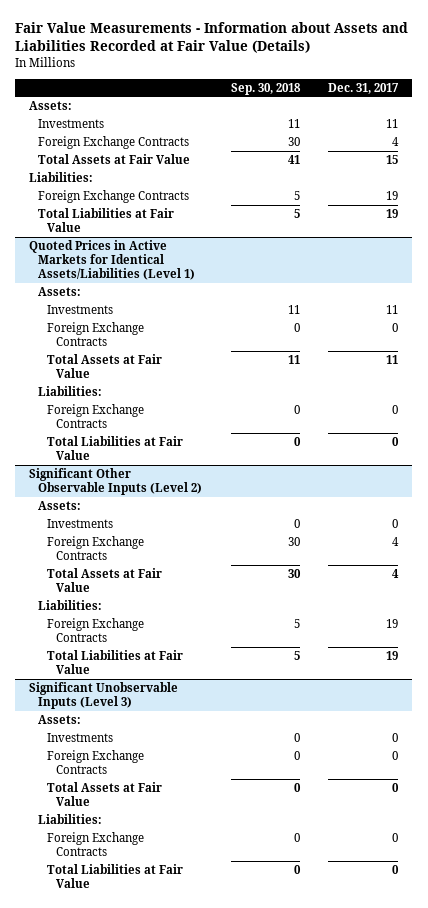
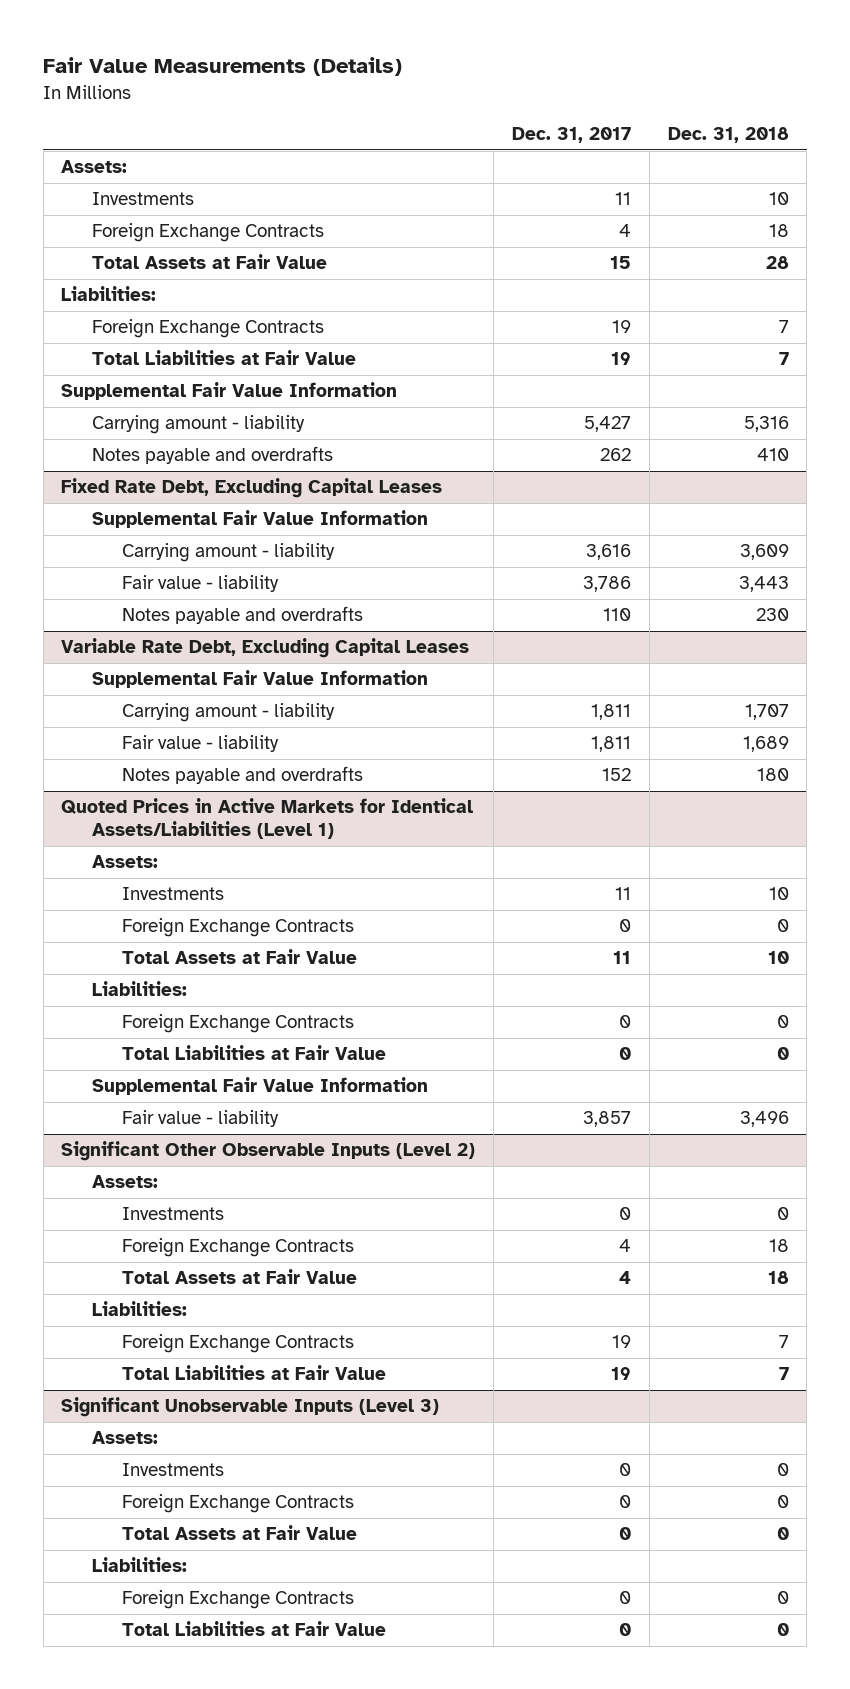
- Fair Value Measurements - Information about Assets and Liabilities Recorded at Fair Value (Details)
+ Fair Value Measurements (Details)
- | Sep. 30, 2018 | Dec. 31, 2017
+ | Dec. 31, 2017 | Dec. 31, 2018
+ Supplemental Fair Value Information
+ Carrying amount - liability | 5,427 | 5,316
+ Notes payable and overdrafts | 262 | 410
+ Fixed Rate Debt, Excluding Capital Leases
+ Supplemental Fair Value Information
+ Carrying amount - liability | 3,616 | 3,609
+ Fair value - liability | 3,786 | 3,443
+ Notes payable and overdrafts | 110 | 230
+ Variable Rate Debt, Excluding Capital Leases
+ Supplemental Fair Value Information
+ Carrying amount - liability | 1,811 | 1,707
+ Fair value - liability | 1,811 | 1,689
+ Notes payable and overdrafts | 152 | 180
@ Quoted Prices in Active Markets for Identical Assets/Liabilities (Level 1)
+ Supplemental Fair Value Information
+ Fair value - liability | 3,857 | 3,496

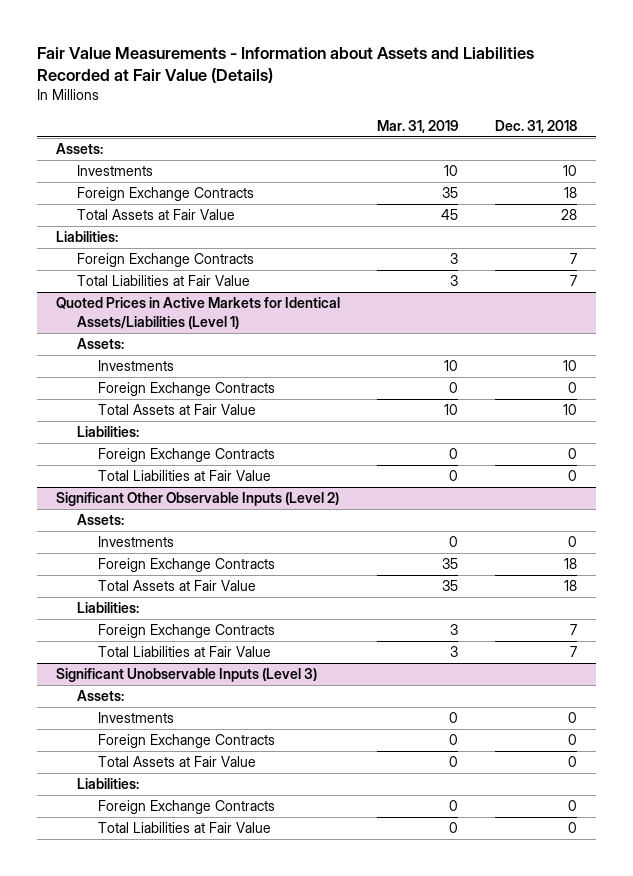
- Fair Value Measurements (Details)
+ Fair Value Measurements - Information about Assets and Liabilities Recorded at Fair Value (Details)
- | Dec. 31, 2017 | Dec. 31, 2018
+ | Mar. 31, 2019 | Dec. 31, 2018
- Supplemental Fair Value Information
- Carrying amount - liability | 5,427 | 5,316
- Notes payable and overdrafts | 262 | 410
- Fixed Rate Debt, Excluding Capital Leases
- Supplemental Fair Value Information
- Carrying amount - liability | 3,616 | 3,609
- Fair value - liability | 3,786 | 3,443
- Notes payable and overdrafts | 110 | 230
- Variable Rate Debt, Excluding Capital Leases
- Supplemental Fair Value Information
- Carrying amount - liability | 1,811 | 1,707
- Fair value - liability | 1,811 | 1,689
- Notes payable and overdrafts | 152 | 180
@ Quoted Prices in Active Markets for Identical Assets/Liabilities (Level 1)
- Supplemental Fair Value Information
- Fair value - liability | 3,857 | 3,496

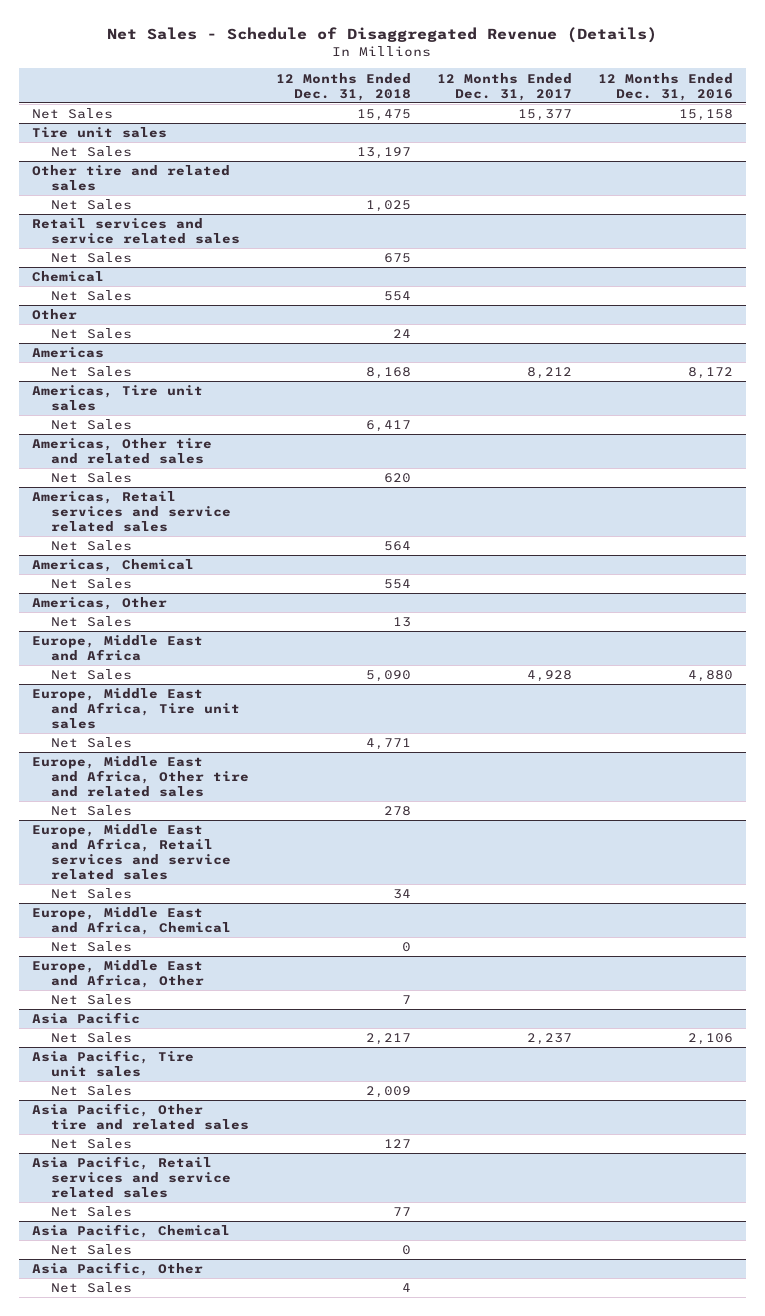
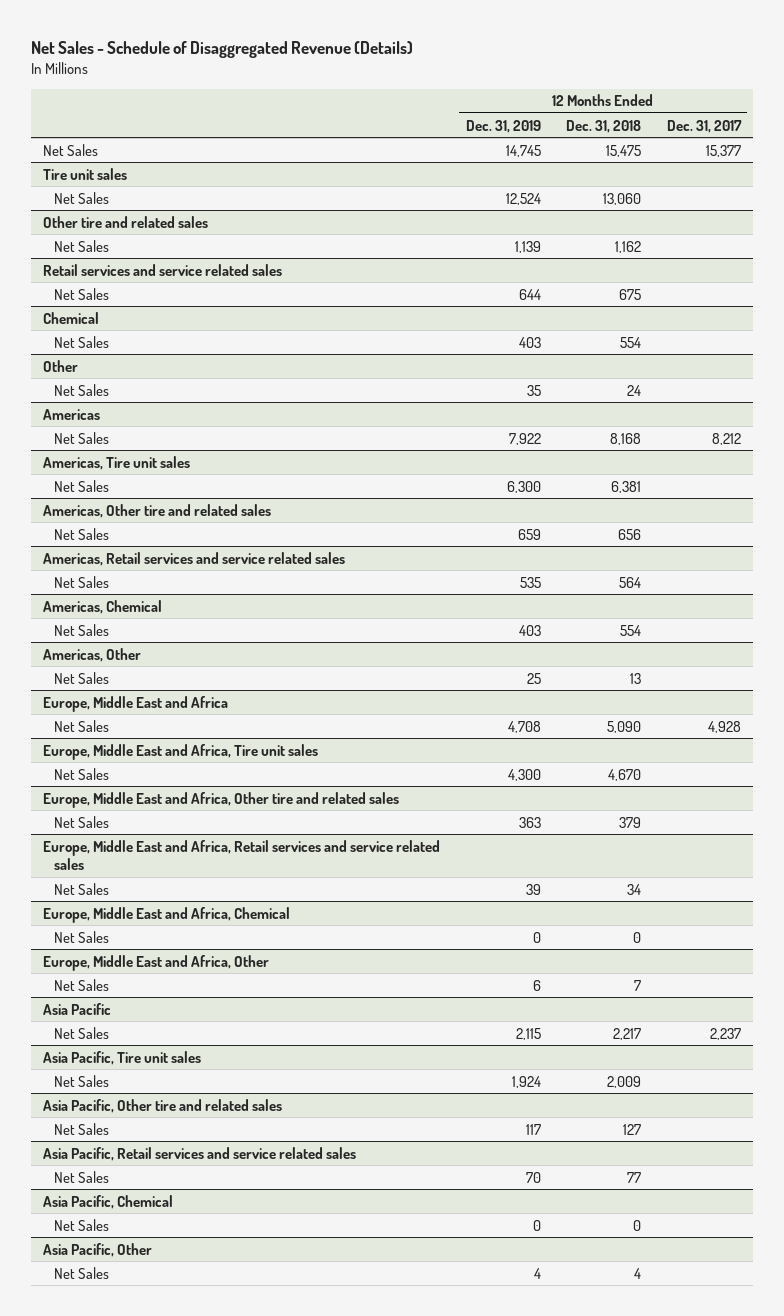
- | 12 Months Ended Dec. 31, 2018 | 12 Months Ended Dec. 31, 2017 | 12 Months Ended Dec. 31, 2016
+ | 12 Months Ended Dec. 31, 2019 | 12 Months Ended Dec. 31, 2018 | 12 Months Ended Dec. 31, 2017
@ Tire unit sales
- Net Sales | 13,197 | |
+ Net Sales | 12,524 | 13,060 |
@ Other tire and related sales
- Net Sales | 1,025 | |
+ Net Sales | 1,139 | 1,162 |
@ Americas, Tire unit sales
- Net Sales | 6,417 | |
+ Net Sales | 6,300 | 6,381 |
@ Americas, Other tire and related sales
- Net Sales | 620 | |
+ Net Sales | 659 | 656 |
@ Europe, Middle East and Africa, Tire unit sales
- Net Sales | 4,771 | |
+ Net Sales | 4,300 | 4,670 |
@ Europe, Middle East and Africa, Other tire and related sales
- Net Sales | 278 | |
+ Net Sales | 363 | 379 |

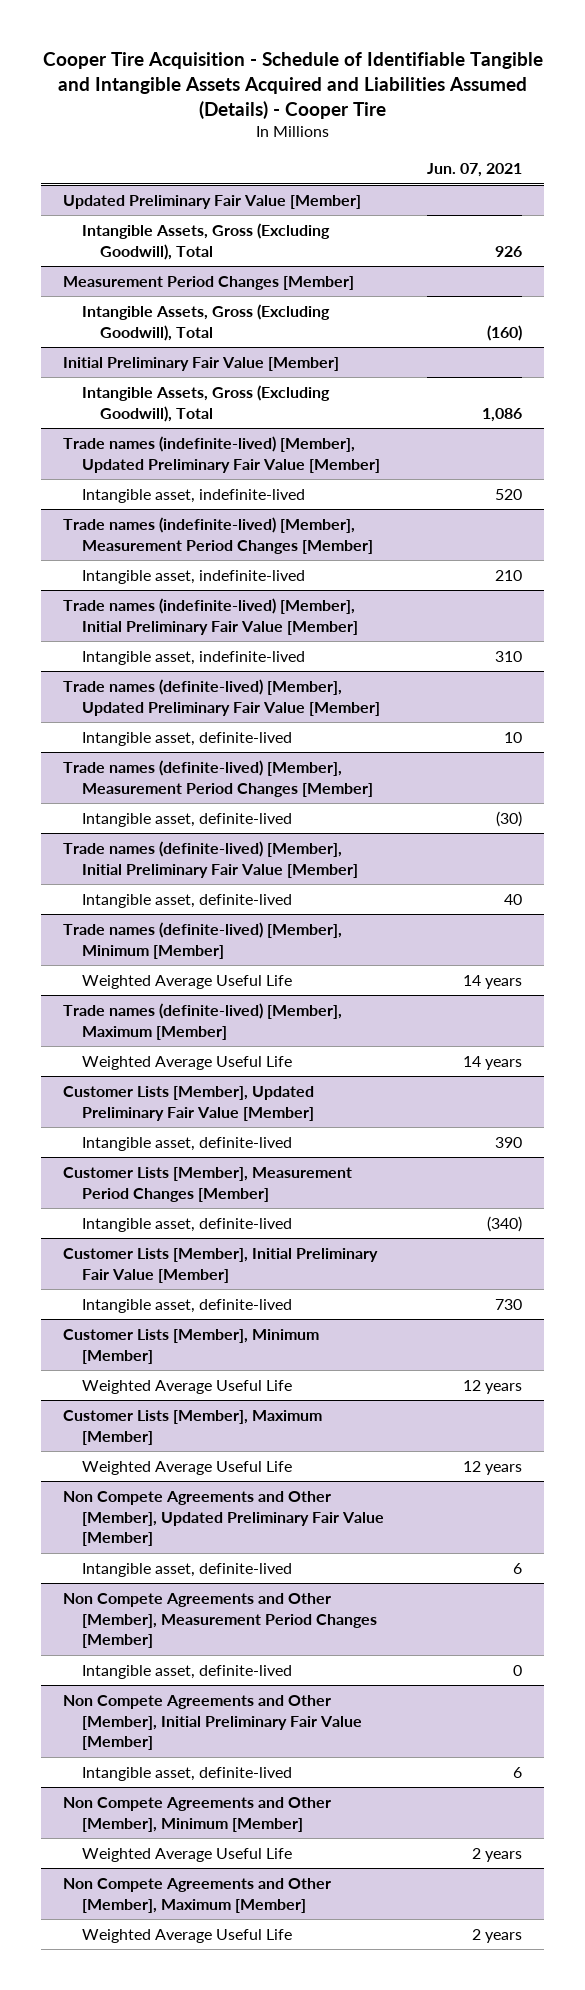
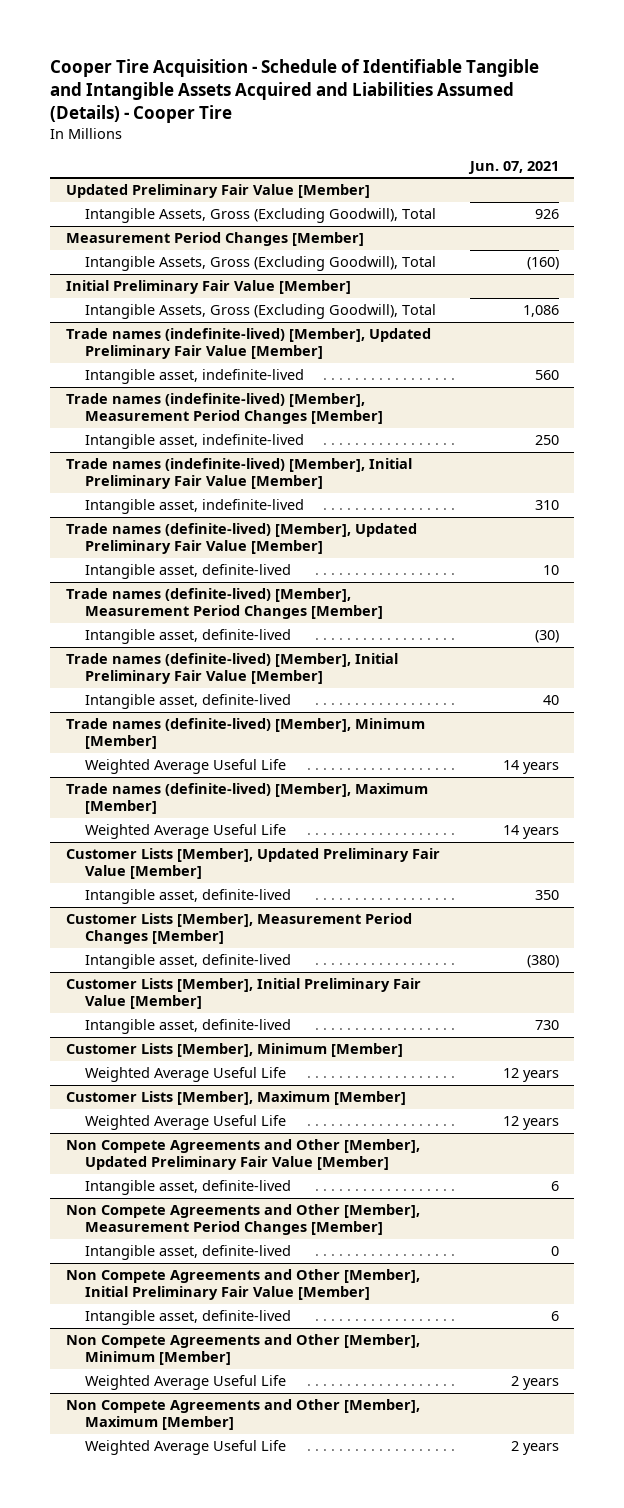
@ Trade names (indefinite-lived) [Member], Updated Preliminary Fair Value [Member]
- Intangible asset, indefinite-lived | 520
+ Intangible asset, indefinite-lived | 560
@ Trade names (indefinite-lived) [Member], Measurement Period Changes [Member]
- Intangible asset, indefinite-lived | 210
+ Intangible asset, indefinite-lived | 250
@ Customer Lists [Member], Updated Preliminary Fair Value [Member]
- Intangible asset, definite-lived | 390
+ Intangible asset, definite-lived | 350
@ Customer Lists [Member], Measurement Period Changes [Member]
- Intangible asset, definite-lived | (340)
+ Intangible asset, definite-lived | (380)

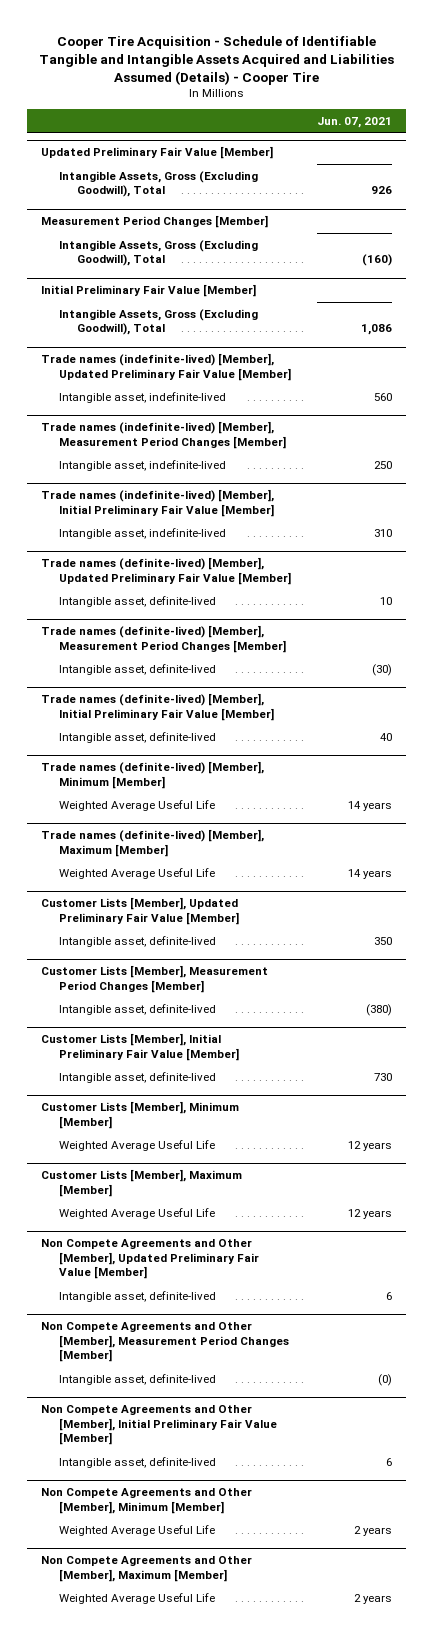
@ Non Compete Agreements and Other [Member], Measurement Period Changes [Member]
- Intangible asset, definite-lived | 0
+ Intangible asset, definite-lived | (0)

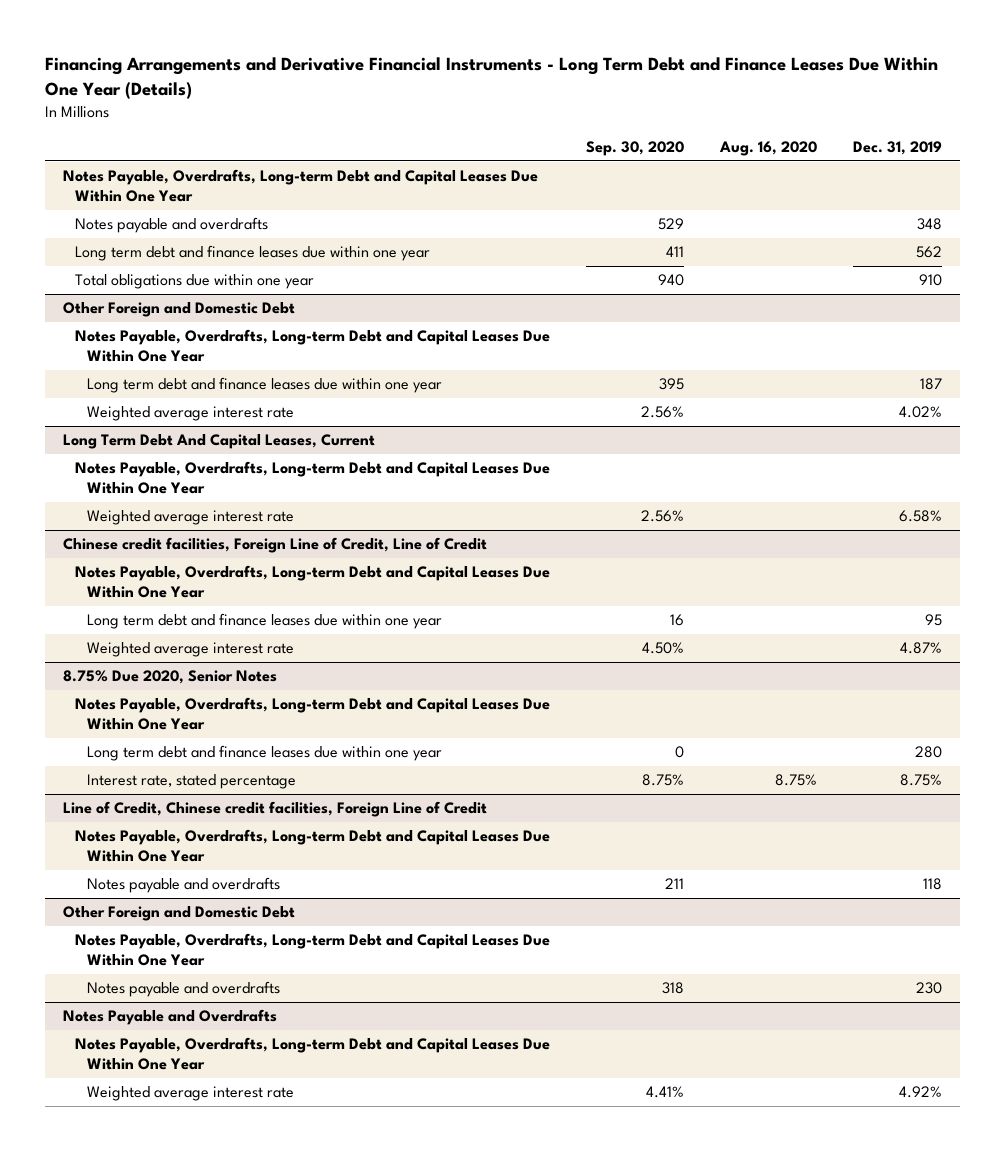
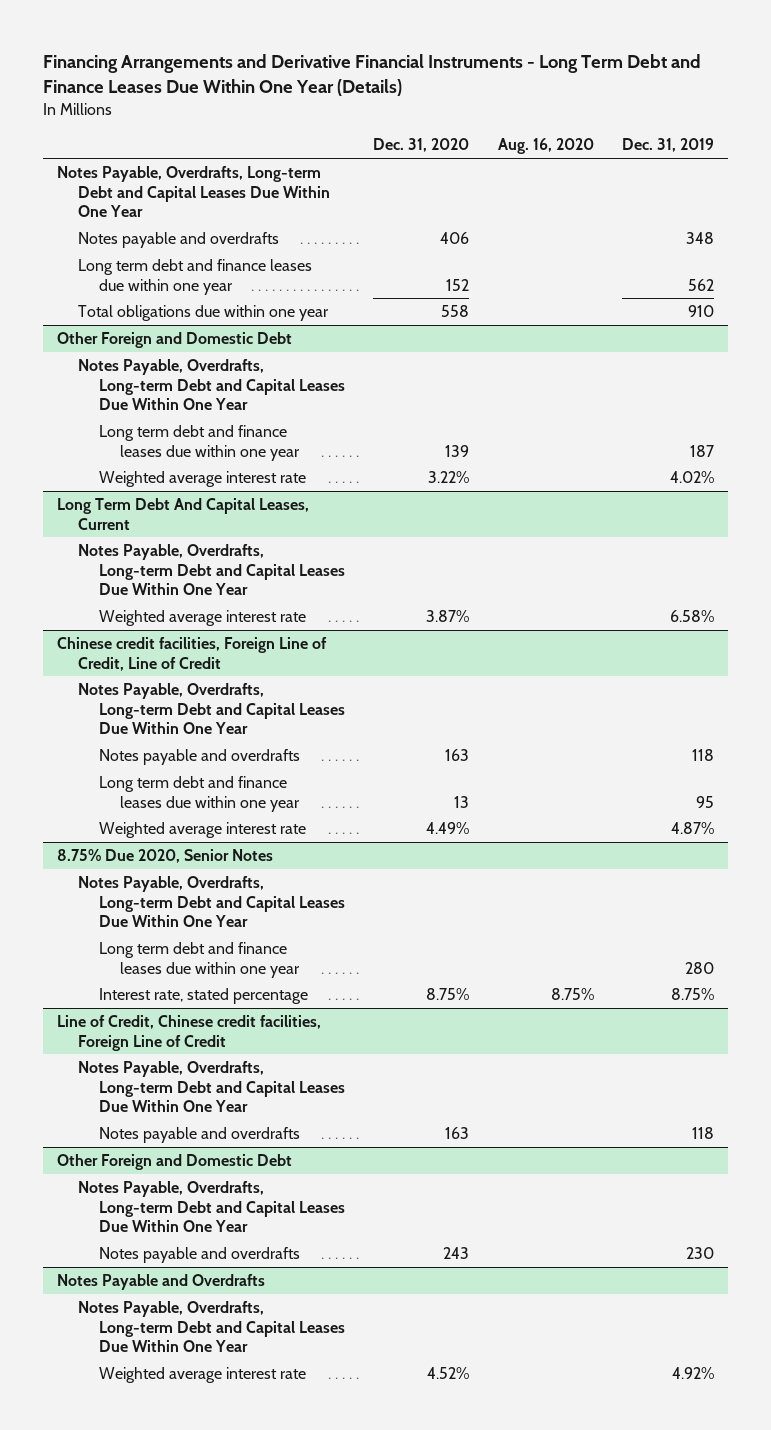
- | Sep. 30, 2020 | Aug. 16, 2020 | Dec. 31, 2019
+ | Dec. 31, 2020 | Aug. 16, 2020 | Dec. 31, 2019
@ Chinese credit facilities, Foreign Line of Credit, Line of Credit
+ Notes payable and overdrafts | 163 | | 118

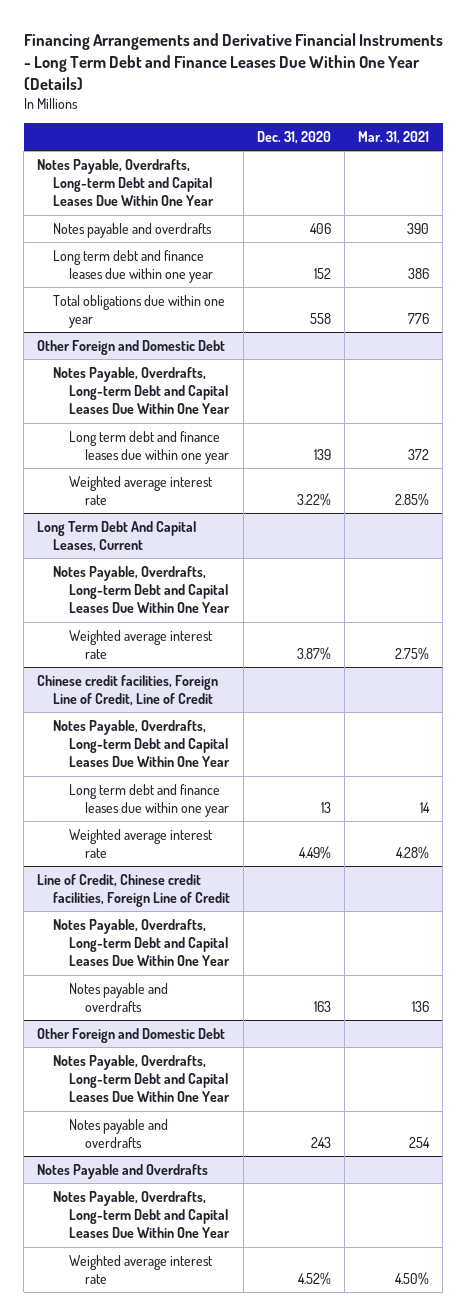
- | Dec. 31, 2020 | Aug. 16, 2020 | Dec. 31, 2019
+ | Dec. 31, 2020 | Mar. 31, 2021
@ Chinese credit facilities, Foreign Line of Credit, Line of Credit
- Notes payable and overdrafts | 163 | | 118
- 8.75% Due 2020, Senior Notes
- Notes Payable, Overdrafts, Long-term Debt and Capital Leases Due Within One Year
- Long term debt and finance leases due within one year | | | 280
- Interest rate, stated percentage | 8.75% | 8.75% | 8.75%

